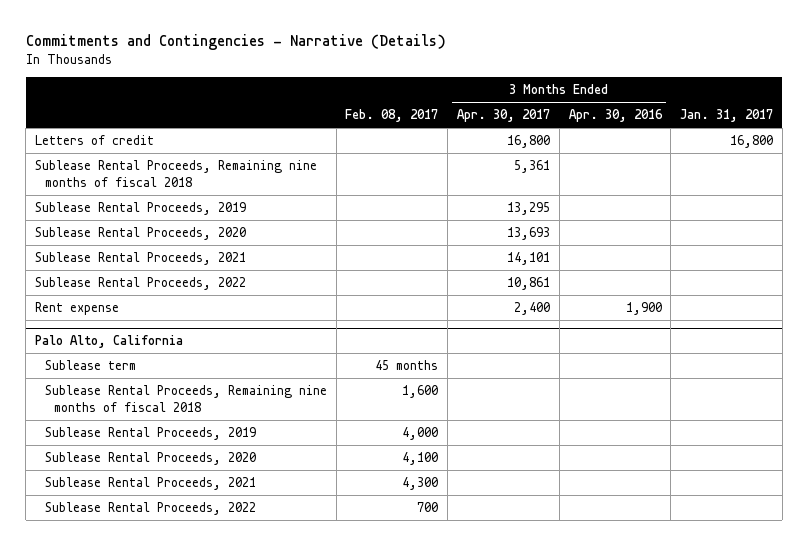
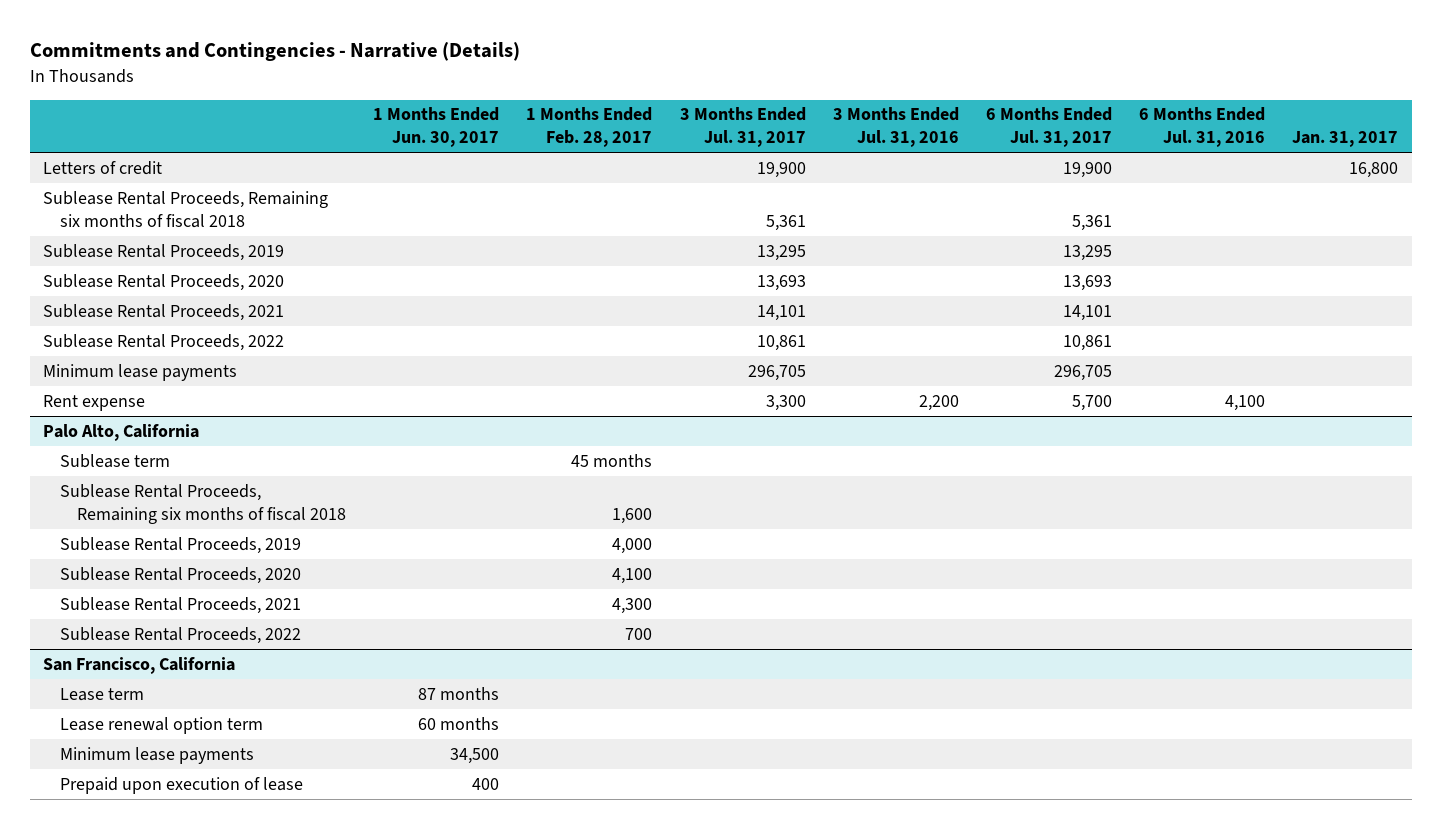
- | Feb. 08, 2017 | 3 Months Ended Apr. 30, 2017 | 3 Months Ended Apr. 30, 2016 | Jan. 31, 2017
+ | 1 Months Ended Jun. 30, 2017 | 1 Months Ended Feb. 28, 2017 | 3 Months Ended Jul. 31, 2017 | 3 Months Ended Jul. 31, 2016 | 6 Months Ended Jul. 31, 2017 | 6 Months Ended Jul. 31, 2016 | Jan. 31, 2017
- Sublease Rental Proceeds, Remaining nine months of fiscal 2018 | | 5,361 | |
+ Sublease Rental Proceeds, Remaining six months of fiscal 2018 | | | 5,361 | | 5,361 | |
+ Minimum lease payments | | | 296,705 | | 296,705 | |
@ Palo Alto, California
- Sublease Rental Proceeds, Remaining nine months of fiscal 2018 | 1,600 | | |
+ Sublease Rental Proceeds, Remaining six months of fiscal 2018 | | 1,600 | | | | |
+ San Francisco, California
+ Lease term | 87 months | | | | | |
+ Lease renewal option term | 60 months | | | | | |
+ Minimum lease payments | 34,500 | | | | | |
+ Prepaid upon execution of lease | 400 | | | | | |

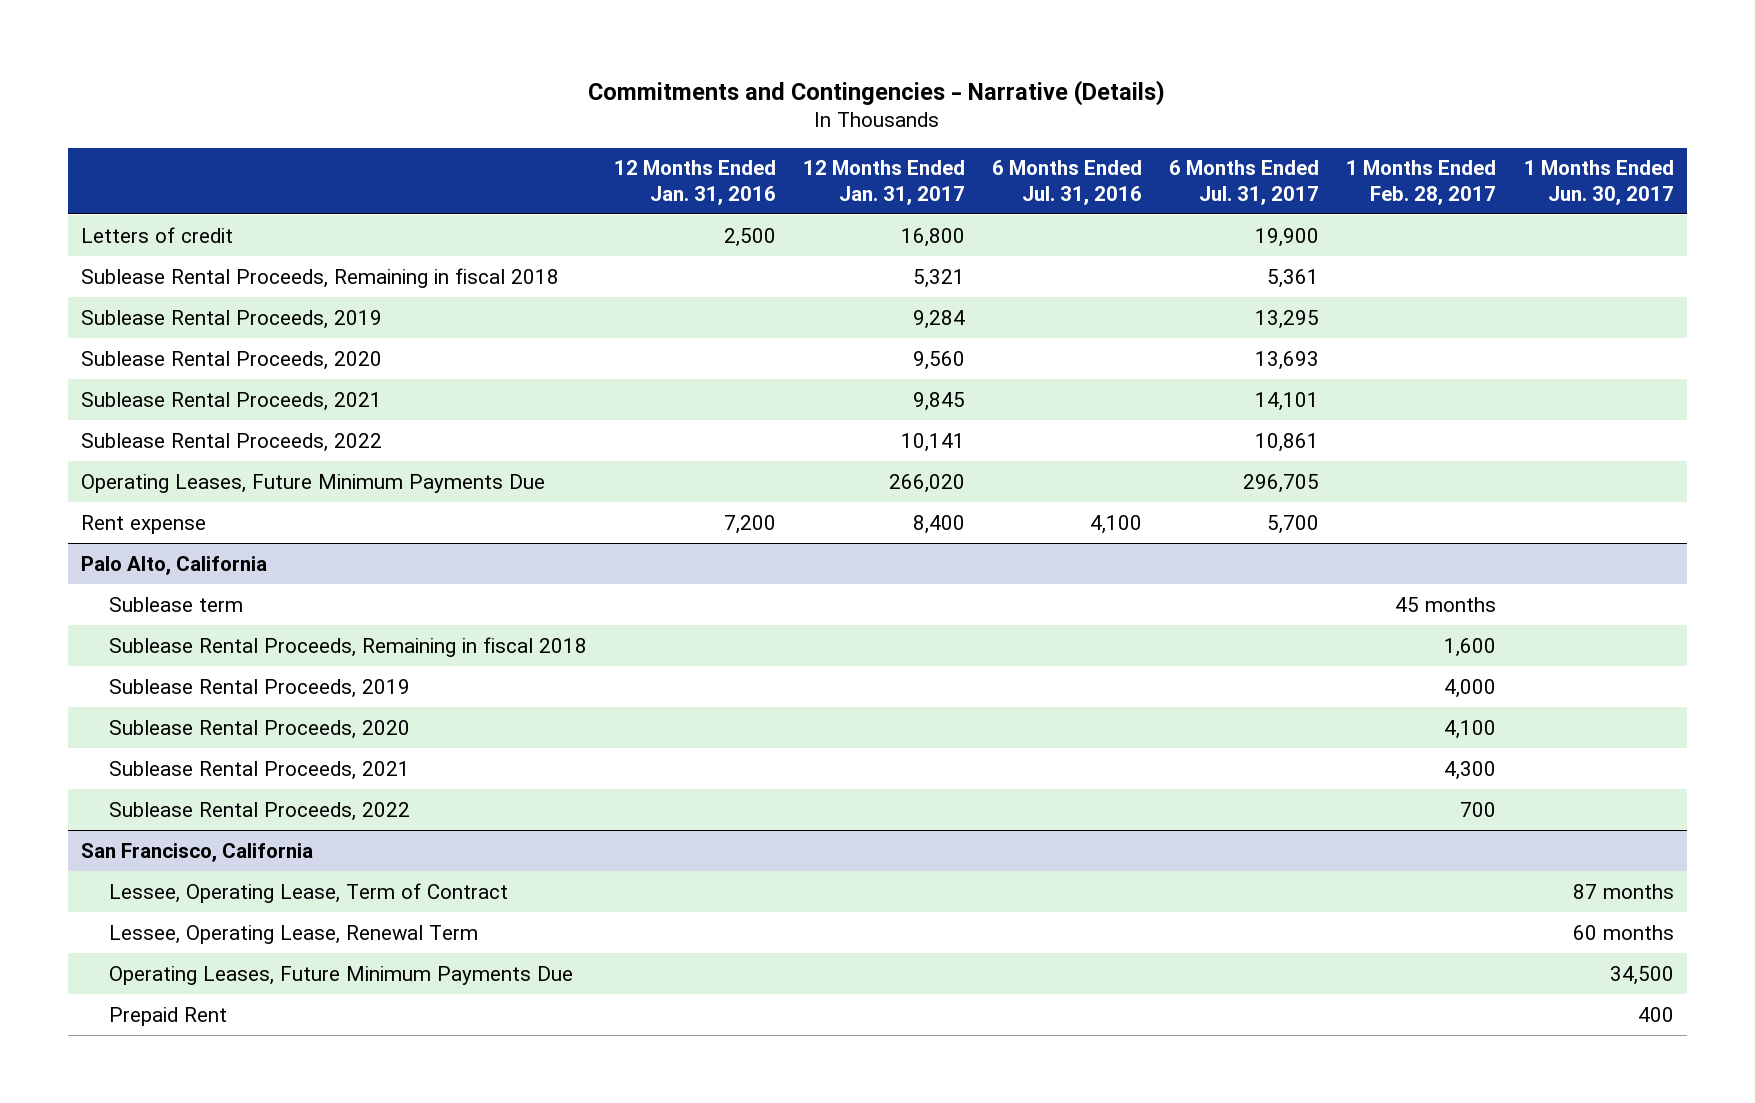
- | 1 Months Ended Jun. 30, 2017 | 1 Months Ended Feb. 28, 2017 | 3 Months Ended Jul. 31, 2017 | 3 Months Ended Jul. 31, 2016 | 6 Months Ended Jul. 31, 2017 | 6 Months Ended Jul. 31, 2016 | Jan. 31, 2017
+ | 12 Months Ended Jan. 31, 2016 | 12 Months Ended Jan. 31, 2017 | 6 Months Ended Jul. 31, 2016 | 6 Months Ended Jul. 31, 2017 | 1 Months Ended Feb. 28, 2017 | 1 Months Ended Jun. 30, 2017
- Sublease Rental Proceeds, Remaining six months of fiscal 2018 | | | 5,361 | | 5,361 | |
+ Sublease Rental Proceeds, Remaining in fiscal 2018 | | 5,321 | | 5,361 | |
- Minimum lease payments | | | 296,705 | | 296,705 | |
+ Operating Leases, Future Minimum Payments Due | | 266,020 | | 296,705 | |
@ Palo Alto, California
- Sublease Rental Proceeds, Remaining six months of fiscal 2018 | | 1,600 | | | | |
+ Sublease Rental Proceeds, Remaining in fiscal 2018 | | | | | 1,600 |
@ San Francisco, California
- Lease term | 87 months | | | | | |
- Lease renewal option term | 60 months | | | | | |
- Minimum lease payments | 34,500 | | | | | |
- Prepaid upon execution of lease | 400 | | | | | |
+ Lessee, Operating Lease, Term of Contract | | | | | | 87 months
+ Lessee, Operating Lease, Renewal Term | | | | | | 60 months
+ Operating Leases, Future Minimum Payments Due | | | | | | 34,500
+ Prepaid Rent | | | | | | 400

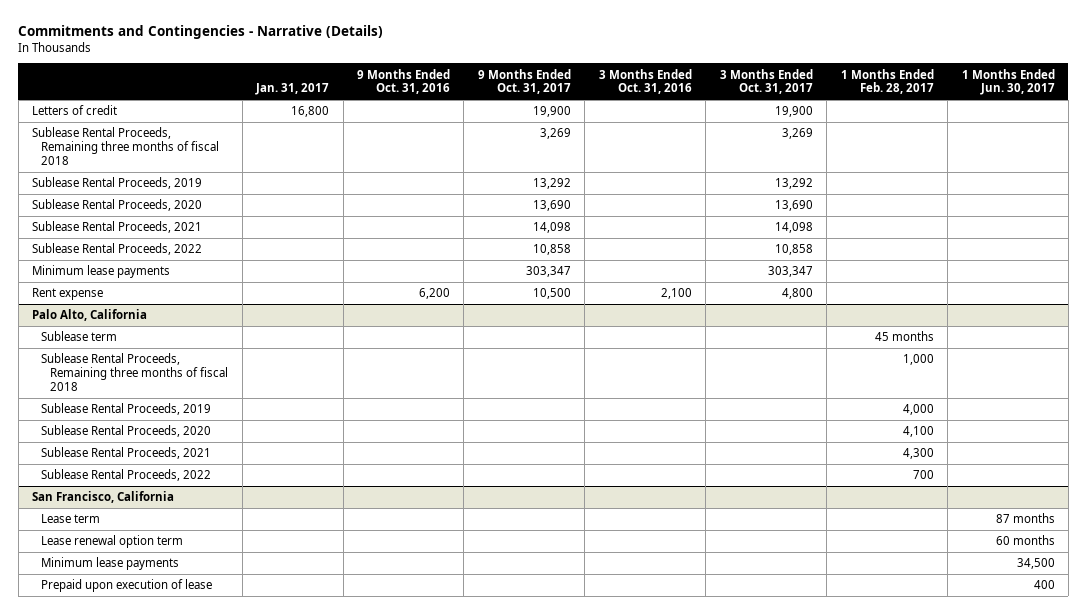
- | 12 Months Ended Jan. 31, 2016 | 12 Months Ended Jan. 31, 2017 | 6 Months Ended Jul. 31, 2016 | 6 Months Ended Jul. 31, 2017 | 1 Months Ended Feb. 28, 2017 | 1 Months Ended Jun. 30, 2017
+ | Jan. 31, 2017 | 9 Months Ended Oct. 31, 2016 | 9 Months Ended Oct. 31, 2017 | 3 Months Ended Oct. 31, 2016 | 3 Months Ended Oct. 31, 2017 | 1 Months Ended Feb. 28, 2017 | 1 Months Ended Jun. 30, 2017
- Sublease Rental Proceeds, Remaining in fiscal 2018 | | 5,321 | | 5,361 | |
+ Sublease Rental Proceeds, Remaining three months of fiscal 2018 | | | 3,269 | | 3,269 | |
- Operating Leases, Future Minimum Payments Due | | 266,020 | | 296,705 | |
+ Minimum lease payments | | | 303,347 | | 303,347 | |
@ Palo Alto, California
- Sublease Rental Proceeds, Remaining in fiscal 2018 | | | | | 1,600 |
+ Sublease Rental Proceeds, Remaining three months of fiscal 2018 | | | | | | 1,000 |
@ San Francisco, California
- Lessee, Operating Lease, Term of Contract | | | | | | 87 months
- Lessee, Operating Lease, Renewal Term | | | | | | 60 months
- Operating Leases, Future Minimum Payments Due | | | | | | 34,500
- Prepaid Rent | | | | | | 400
+ Lease term | | | | | | | 87 months
+ Lease renewal option term | | | | | | | 60 months
+ Minimum lease payments | | | | | | | 34,500
+ Prepaid upon execution of lease | | | | | | | 400

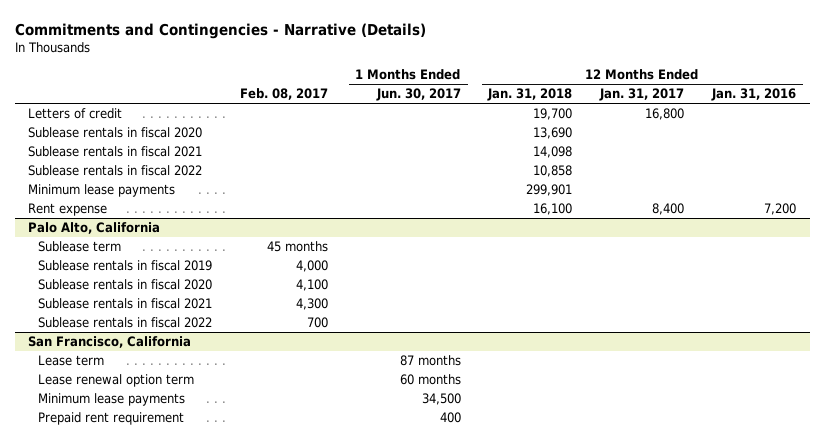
- | Jan. 31, 2017 | 9 Months Ended Oct. 31, 2016 | 9 Months Ended Oct. 31, 2017 | 3 Months Ended Oct. 31, 2016 | 3 Months Ended Oct. 31, 2017 | 1 Months Ended Feb. 28, 2017 | 1 Months Ended Jun. 30, 2017
+ | Feb. 08, 2017 | 1 Months Ended Jun. 30, 2017 | 12 Months Ended Jan. 31, 2018 | 12 Months Ended Jan. 31, 2017 | 12 Months Ended Jan. 31, 2016
- Sublease Rental Proceeds, Remaining three months of fiscal 2018 | | | 3,269 | | 3,269 | |
- Sublease Rental Proceeds, 2019 | | | 13,292 | | 13,292 | |
- Sublease Rental Proceeds, 2020 | | | 13,690 | | 13,690 | |
- Sublease Rental Proceeds, 2021 | | | 14,098 | | 14,098 | |
- Sublease Rental Proceeds, 2022 | | | 10,858 | | 10,858 | |
+ Sublease rentals in fiscal 2020 | | | 13,690 | |
+ Sublease rentals in fiscal 2021 | | | 14,098 | |
+ Sublease rentals in fiscal 2022 | | | 10,858 | |
@ Palo Alto, California
- Sublease Rental Proceeds, Remaining three months of fiscal 2018 | | | | | | 1,000 |
- Sublease Rental Proceeds, 2019 | | | | | | 4,000 |
- Sublease Rental Proceeds, 2020 | | | | | | 4,100 |
- Sublease Rental Proceeds, 2021 | | | | | | 4,300 |
- Sublease Rental Proceeds, 2022 | | | | | | 700 |
+ Sublease rentals in fiscal 2019 | 4,000 | | | |
+ Sublease rentals in fiscal 2020 | 4,100 | | | |
+ Sublease rentals in fiscal 2021 | 4,300 | | | |
+ Sublease rentals in fiscal 2022 | 700 | | | |
@ San Francisco, California
- Prepaid upon execution of lease | | | | | | | 400
+ Prepaid rent requirement | | 400 | | |

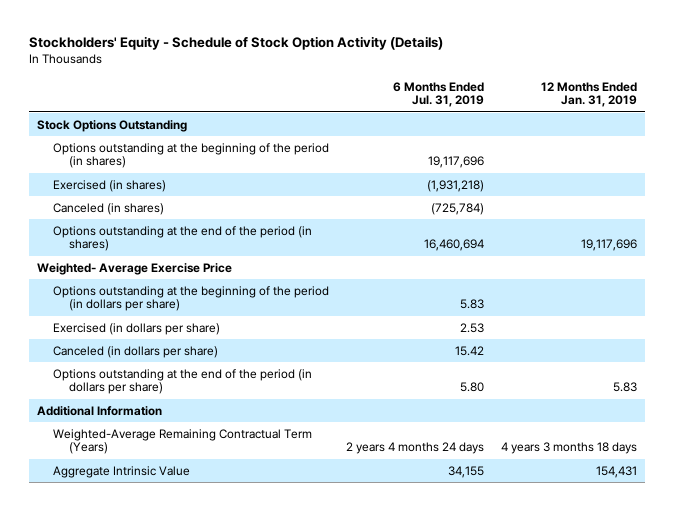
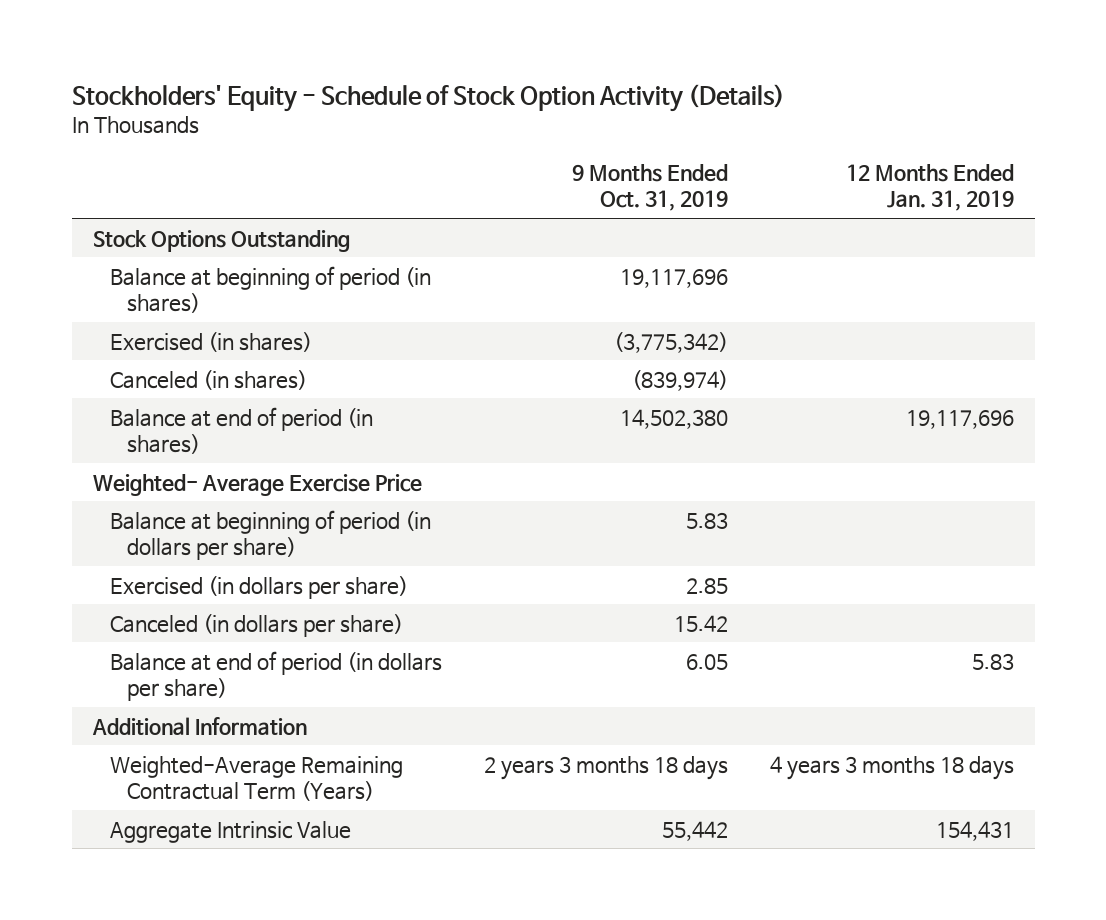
- | 6 Months Ended Jul. 31, 2019 | 12 Months Ended Jan. 31, 2019
+ | 9 Months Ended Oct. 31, 2019 | 12 Months Ended Jan. 31, 2019
- Options outstanding at the beginning of the period (in shares) | 19,117,696 |
+ Balance at beginning of period (in shares) | 19,117,696 |
- Options outstanding at the end of the period (in shares) | 16,460,694 | 19,117,696
+ Balance at end of period (in shares) | 14,502,380 | 19,117,696
- Options outstanding at the beginning of the period (in dollars per share) | 5.83 |
+ Balance at beginning of period (in dollars per share) | 5.83 |
- Options outstanding at the end of the period (in dollars per share) | 5.80 | 5.83
+ Balance at end of period (in dollars per share) | 6.05 | 5.83

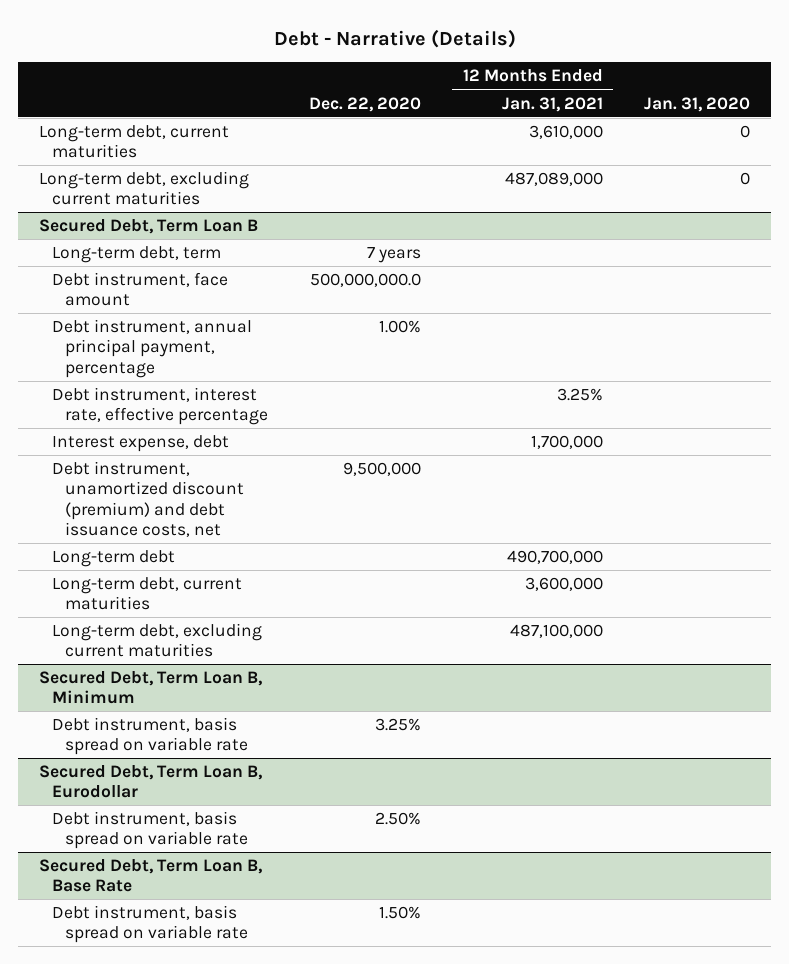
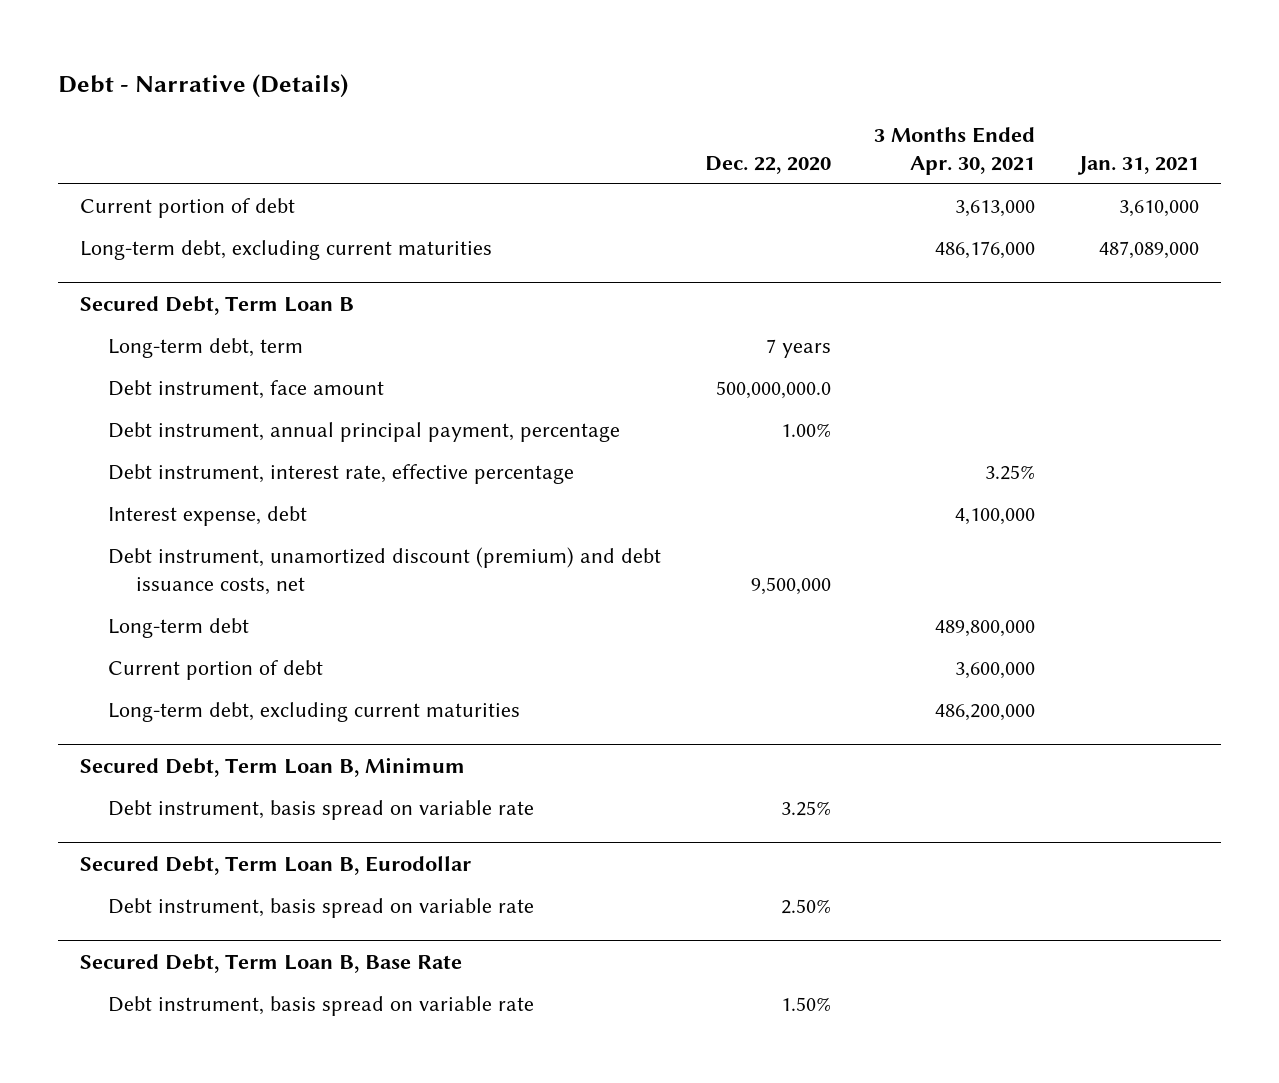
- | Dec. 22, 2020 | 12 Months Ended Jan. 31, 2021 | Jan. 31, 2020
+ | Dec. 22, 2020 | 3 Months Ended Apr. 30, 2021 | Jan. 31, 2021
- Long-term debt, current maturities | | 3,610,000 | 0
+ Current portion of debt | | 3,613,000 | 3,610,000
@ Secured Debt, Term Loan B
- Long-term debt, current maturities | | 3,600,000 |
+ Current portion of debt | | 3,600,000 |

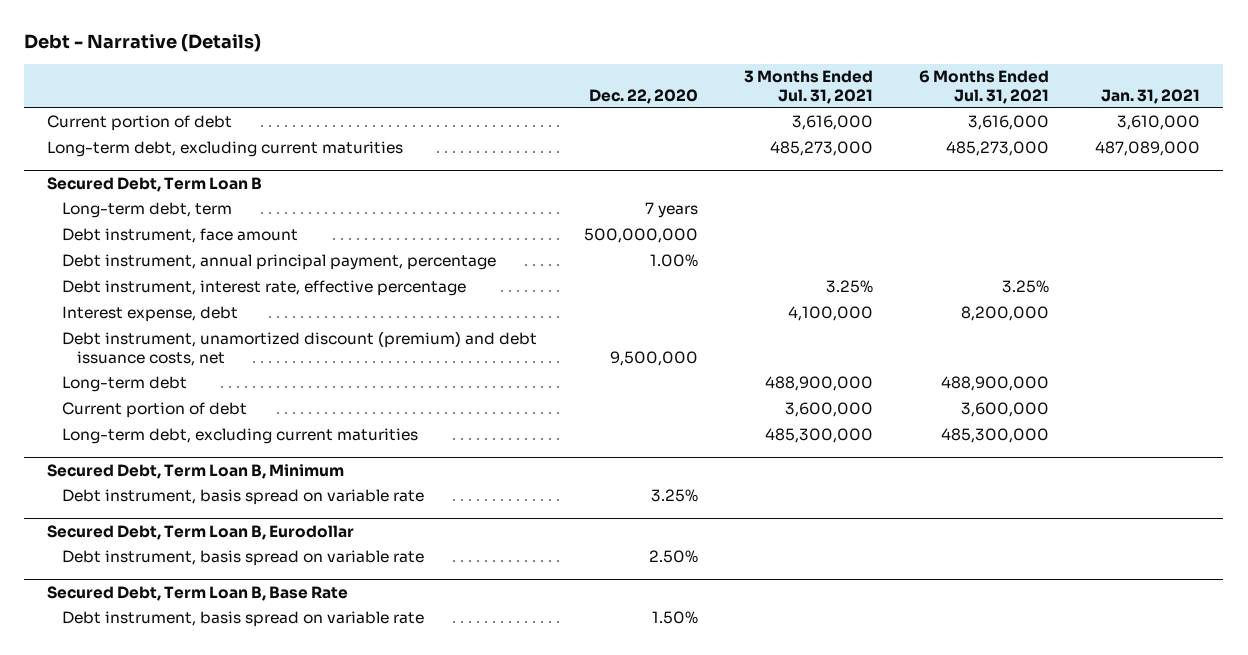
- | Dec. 22, 2020 | 3 Months Ended Apr. 30, 2021 | Jan. 31, 2021
+ | Dec. 22, 2020 | 3 Months Ended Jul. 31, 2021 | 6 Months Ended Jul. 31, 2021 | Jan. 31, 2021
@ Secured Debt, Term Loan B
- Debt instrument, face amount | 500,000,000.0 | |
+ Debt instrument, face amount | 500,000,000 | | |

